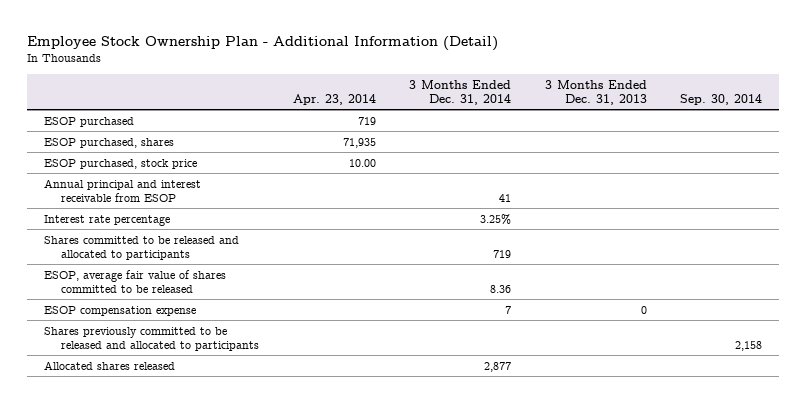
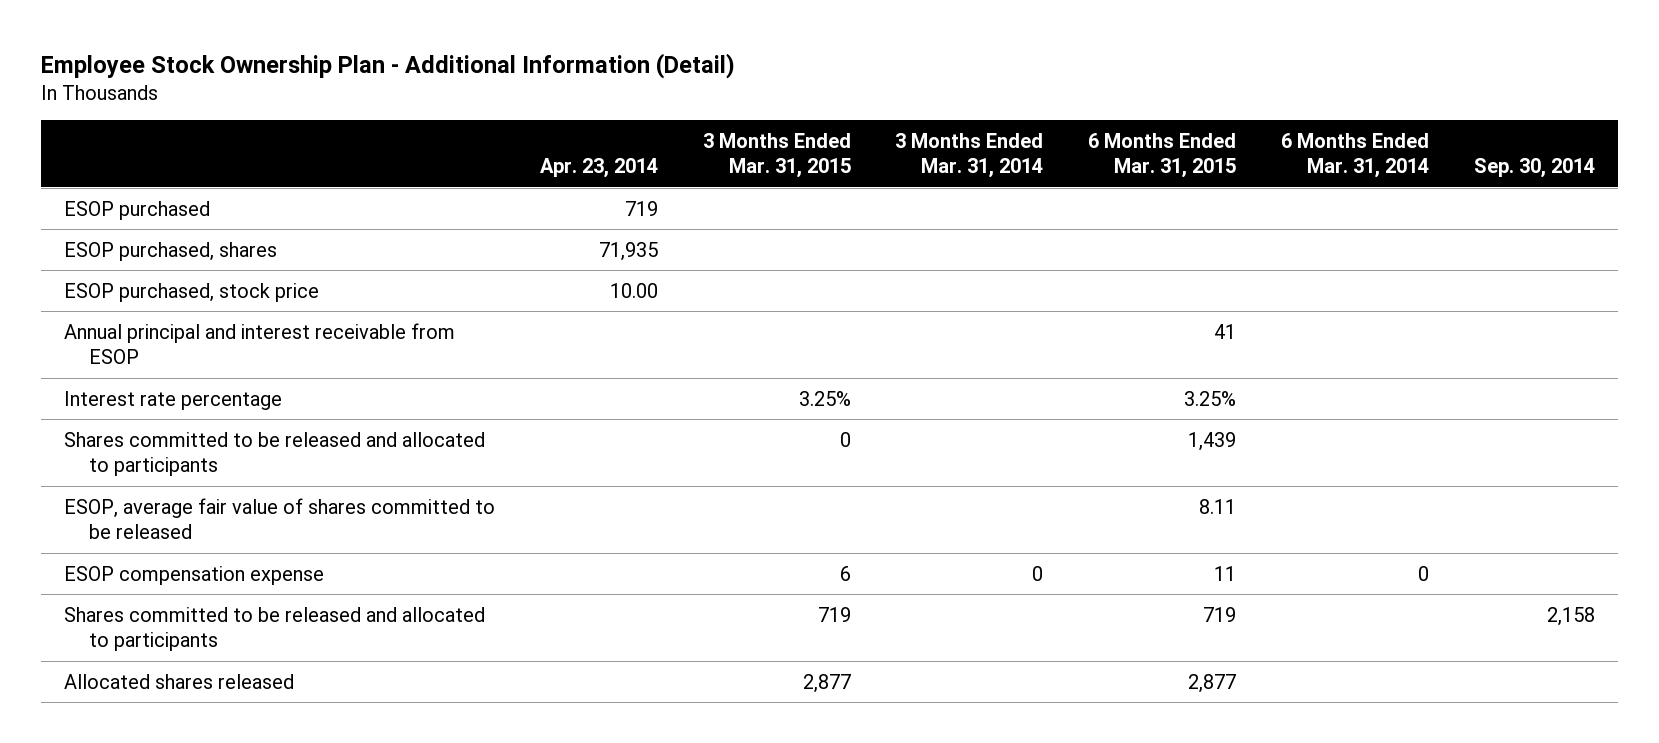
- | Apr. 23, 2014 | 3 Months Ended Dec. 31, 2014 | 3 Months Ended Dec. 31, 2013 | Sep. 30, 2014
+ | Apr. 23, 2014 | 3 Months Ended Mar. 31, 2015 | 3 Months Ended Mar. 31, 2014 | 6 Months Ended Mar. 31, 2015 | 6 Months Ended Mar. 31, 2014 | Sep. 30, 2014
- Shares previously committed to be released and allocated to participants | | | | 2,158
+ Shares committed to be released and allocated to participants | | 719 | | 719 | | 2,158

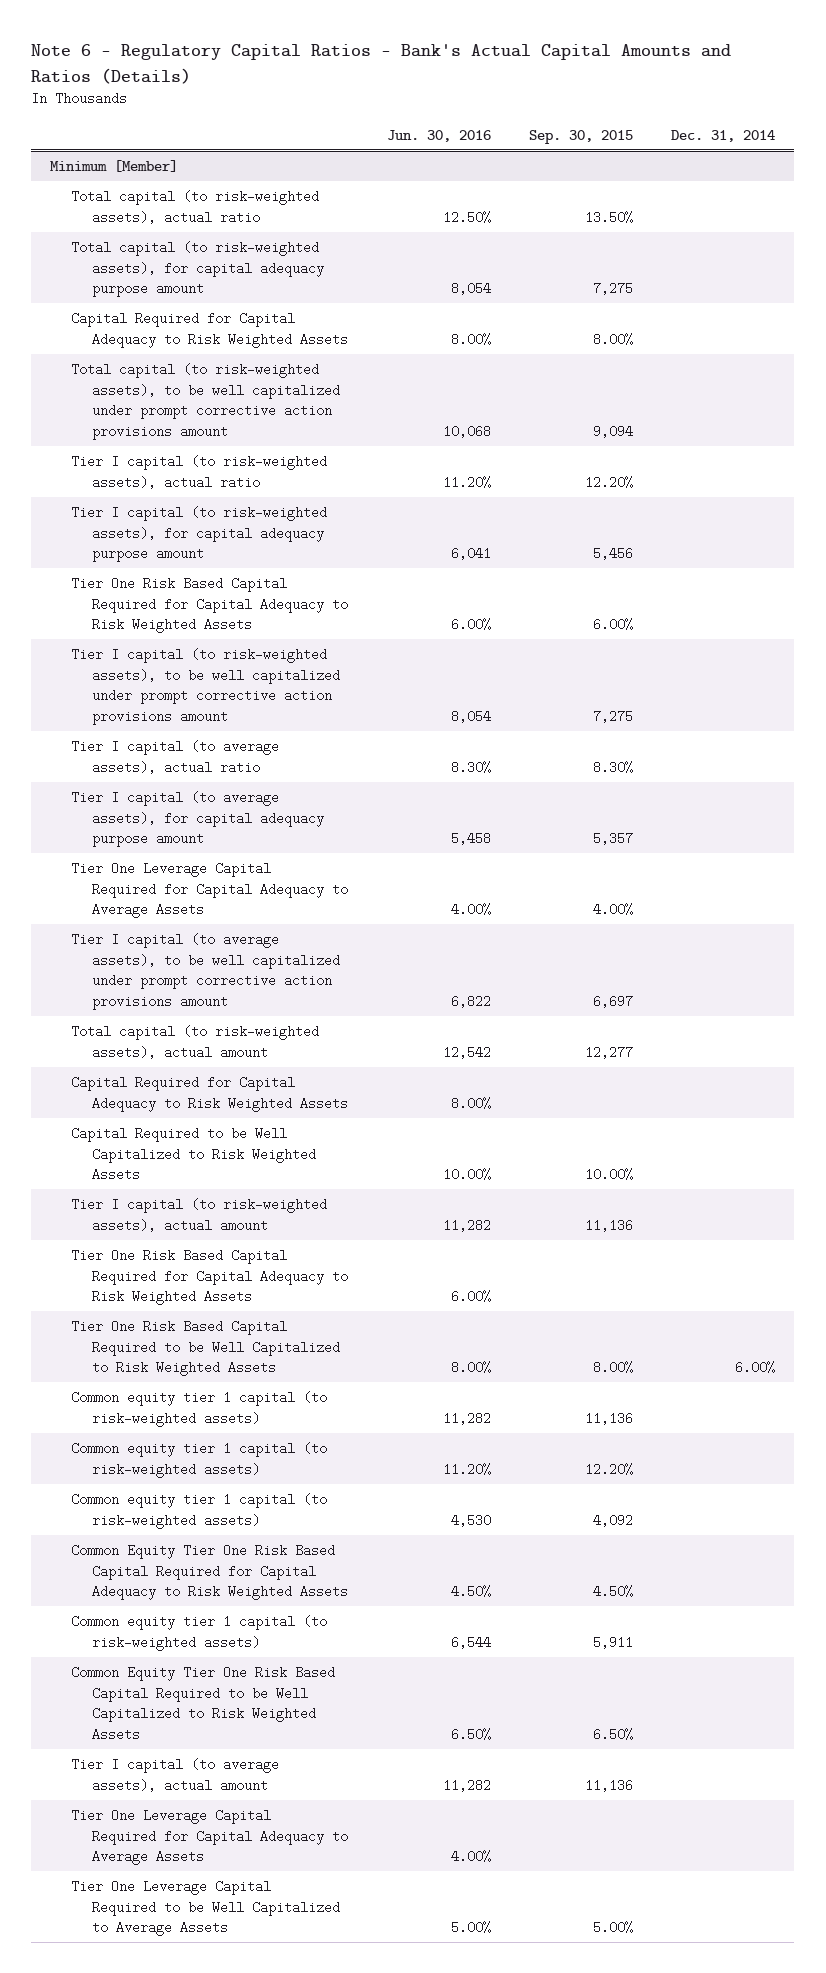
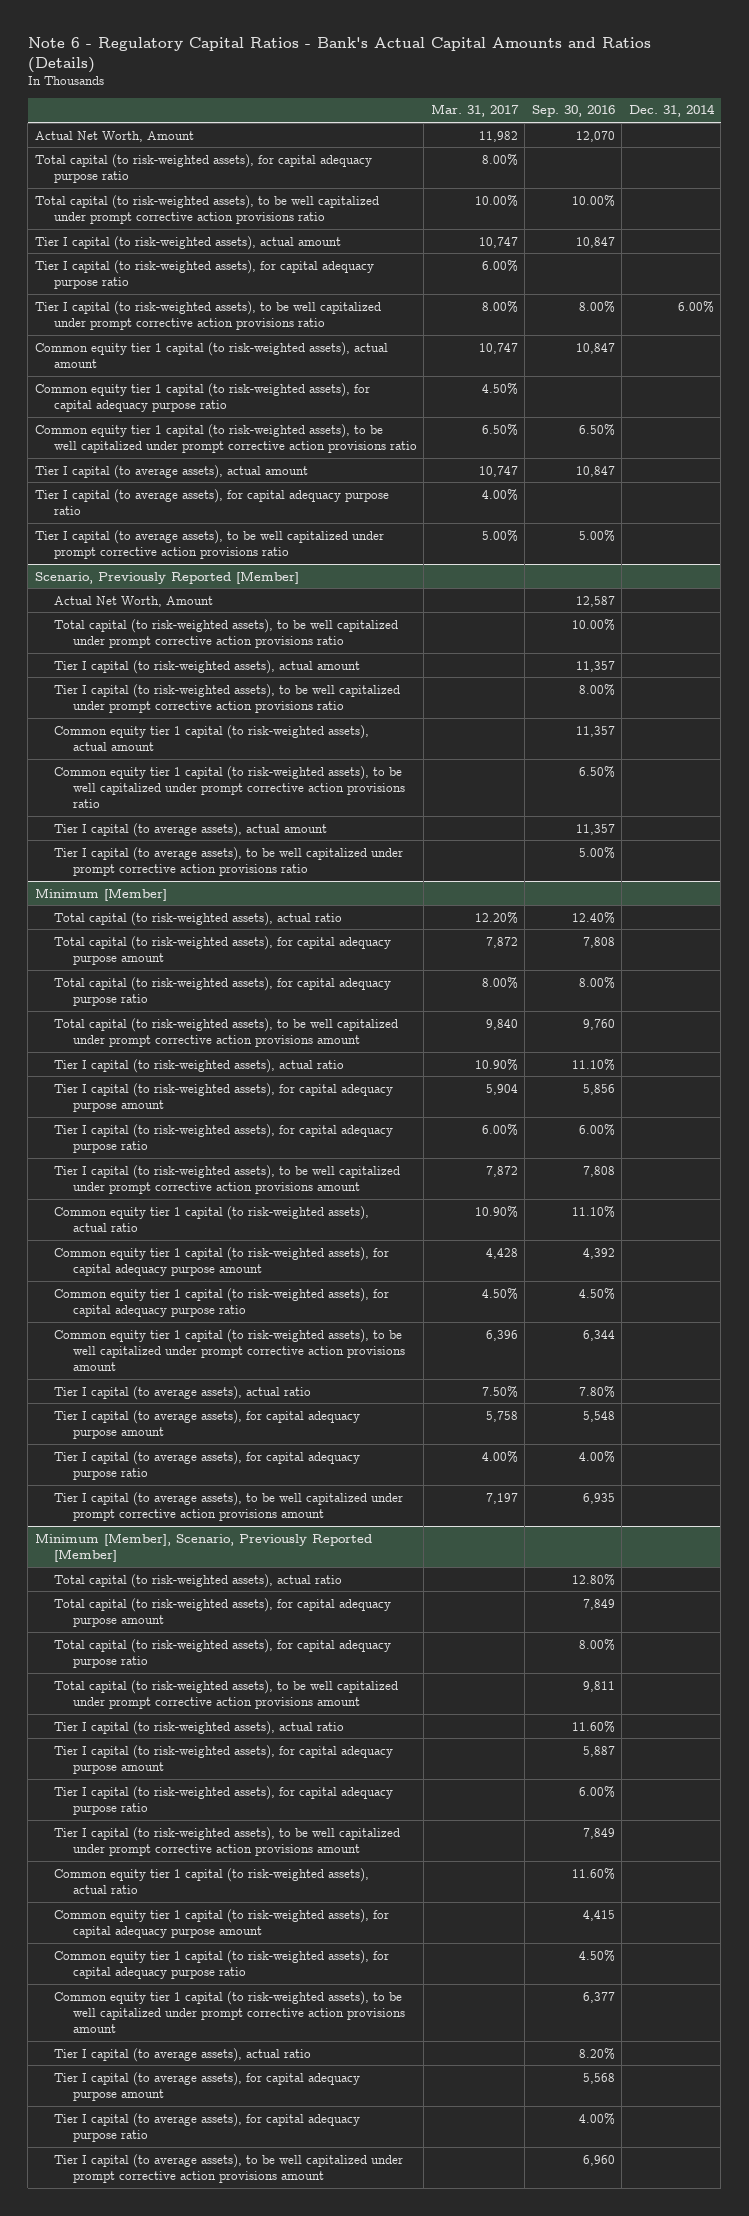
- | Jun. 30, 2016 | Sep. 30, 2015 | Dec. 31, 2014
+ | Mar. 31, 2017 | Sep. 30, 2016 | Dec. 31, 2014
+ Actual Net Worth, Amount | 11,982 | 12,070 |
+ Total capital (to risk-weighted assets), for capital adequacy purpose ratio | 8.00% | |
+ Total capital (to risk-weighted assets), to be well capitalized under prompt corrective action provisions ratio | 10.00% | 10.00% |
+ Tier I capital (to risk-weighted assets), actual amount | 10,747 | 10,847 |
+ Tier I capital (to risk-weighted assets), for capital adequacy purpose ratio | 6.00% | |
+ Tier I capital (to risk-weighted assets), to be well capitalized under prompt corrective action provisions ratio | 8.00% | 8.00% | 6.00%
+ Common equity tier 1 capital (to risk-weighted assets), actual amount | 10,747 | 10,847 |
+ Common equity tier 1 capital (to risk-weighted assets), for capital adequacy purpose ratio | 4.50% | |
+ Common equity tier 1 capital (to risk-weighted assets), to be well capitalized under prompt corrective action provisions ratio | 6.50% | 6.50% |
+ Tier I capital (to average assets), actual amount | 10,747 | 10,847 |
+ Tier I capital (to average assets), for capital adequacy purpose ratio | 4.00% | |
+ Tier I capital (to average assets), to be well capitalized under prompt corrective action provisions ratio | 5.00% | 5.00% |
+ Scenario, Previously Reported [Member]
+ Actual Net Worth, Amount | | 12,587 |
+ Total capital (to risk-weighted assets), to be well capitalized under prompt corrective action provisions ratio | | 10.00% |
+ Tier I capital (to risk-weighted assets), actual amount | | 11,357 |
+ Tier I capital (to risk-weighted assets), to be well capitalized under prompt corrective action provisions ratio | | 8.00% |
+ Common equity tier 1 capital (to risk-weighted assets), actual amount | | 11,357 |
+ Common equity tier 1 capital (to risk-weighted assets), to be well capitalized under prompt corrective action provisions ratio | | 6.50% |
+ Tier I capital (to average assets), actual amount | | 11,357 |
+ Tier I capital (to average assets), to be well capitalized under prompt corrective action provisions ratio | | 5.00% |
@ Minimum [Member]
- Capital Required for Capital Adequacy to Risk Weighted Assets | 8.00% | 8.00% |
+ Total capital (to risk-weighted assets), for capital adequacy purpose ratio | 8.00% | 8.00% |
- Tier One Risk Based Capital Required for Capital Adequacy to Risk Weighted Assets | 6.00% | 6.00% |
+ Tier I capital (to risk-weighted assets), for capital adequacy purpose ratio | 6.00% | 6.00% |
+ Common equity tier 1 capital (to risk-weighted assets), actual ratio | 10.90% | 11.10% |
+ Common equity tier 1 capital (to risk-weighted assets), for capital adequacy purpose amount | 4,428 | 4,392 |
+ Common equity tier 1 capital (to risk-weighted assets), for capital adequacy purpose ratio | 4.50% | 4.50% |
+ Common equity tier 1 capital (to risk-weighted assets), to be well capitalized under prompt corrective action provisions amount | 6,396 | 6,344 |
- Tier One Leverage Capital Required for Capital Adequacy to Average Assets | 4.00% | 4.00% |
+ Tier I capital (to average assets), for capital adequacy purpose ratio | 4.00% | 4.00% |
- Total capital (to risk-weighted assets), actual amount | 12,542 | 12,277 |
- Capital Required for Capital Adequacy to Risk Weighted Assets | 8.00% | |
- Capital Required to be Well Capitalized to Risk Weighted Assets | 10.00% | 10.00% |
- Tier I capital (to risk-weighted assets), actual amount | 11,282 | 11,136 |
- Tier One Risk Based Capital Required for Capital Adequacy to Risk Weighted Assets | 6.00% | |
- Tier One Risk Based Capital Required to be Well Capitalized to Risk Weighted Assets | 8.00% | 8.00% | 6.00%
- Common equity tier 1 capital (to risk-weighted assets) | 11,282 | 11,136 |
- Common equity tier 1 capital (to risk-weighted assets) | 11.20% | 12.20% |
- Common equity tier 1 capital (to risk-weighted assets) | 4,530 | 4,092 |
- Common Equity Tier One Risk Based Capital Required for Capital Adequacy to Risk Weighted Assets | 4.50% | 4.50% |
- Common equity tier 1 capital (to risk-weighted assets) | 6,544 | 5,911 |
- Common Equity Tier One Risk Based Capital Required to be Well Capitalized to Risk Weighted Assets | 6.50% | 6.50% |
- Tier I capital (to average assets), actual amount | 11,282 | 11,136 |
- Tier One Leverage Capital Required for Capital Adequacy to Average Assets | 4.00% | |
- Tier One Leverage Capital Required to be Well Capitalized to Average Assets | 5.00% | 5.00% |
+ Minimum [Member], Scenario, Previously Reported [Member]
+ Total capital (to risk-weighted assets), actual ratio | | 12.80% |
+ Total capital (to risk-weighted assets), for capital adequacy purpose amount | | 7,849 |
+ Total capital (to risk-weighted assets), for capital adequacy purpose ratio | | 8.00% |
+ Total capital (to risk-weighted assets), to be well capitalized under prompt corrective action provisions amount | | 9,811 |
+ Tier I capital (to risk-weighted assets), actual ratio | | 11.60% |
+ Tier I capital (to risk-weighted assets), for capital adequacy purpose amount | | 5,887 |
+ Tier I capital (to risk-weighted assets), for capital adequacy purpose ratio | | 6.00% |
+ Tier I capital (to risk-weighted assets), to be well capitalized under prompt corrective action provisions amount | | 7,849 |
+ Common equity tier 1 capital (to risk-weighted assets), actual ratio | | 11.60% |
+ Common equity tier 1 capital (to risk-weighted assets), for capital adequacy purpose amount | | 4,415 |
+ Common equity tier 1 capital (to risk-weighted assets), for capital adequacy purpose ratio | | 4.50% |
+ Common equity tier 1 capital (to risk-weighted assets), to be well capitalized under prompt corrective action provisions amount | | 6,377 |
+ Tier I capital (to average assets), actual ratio | | 8.20% |
+ Tier I capital (to average assets), for capital adequacy purpose amount | | 5,568 |
+ Tier I capital (to average assets), for capital adequacy purpose ratio | | 4.00% |
+ Tier I capital (to average assets), to be well capitalized under prompt corrective action provisions amount | | 6,960 |

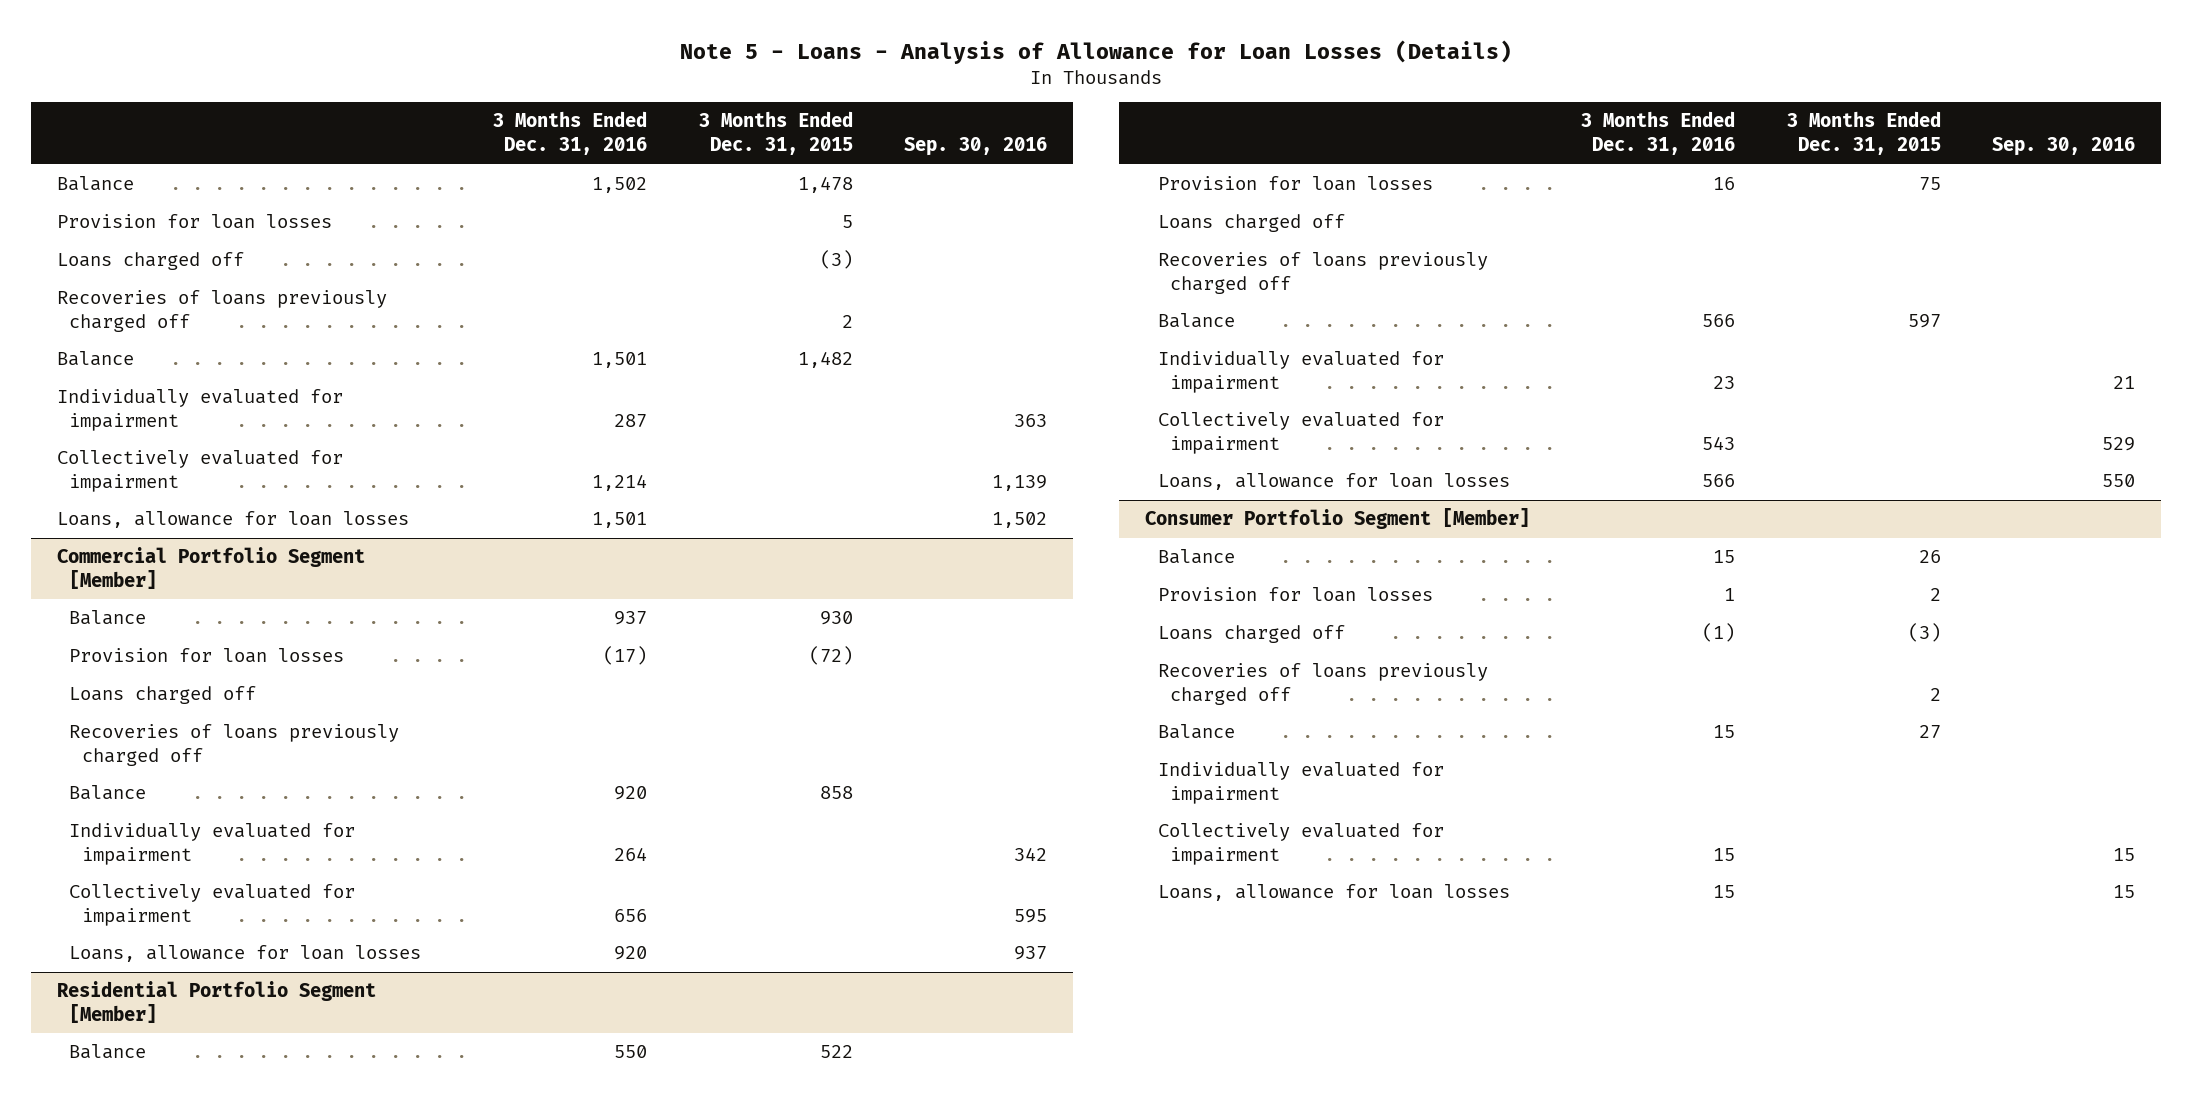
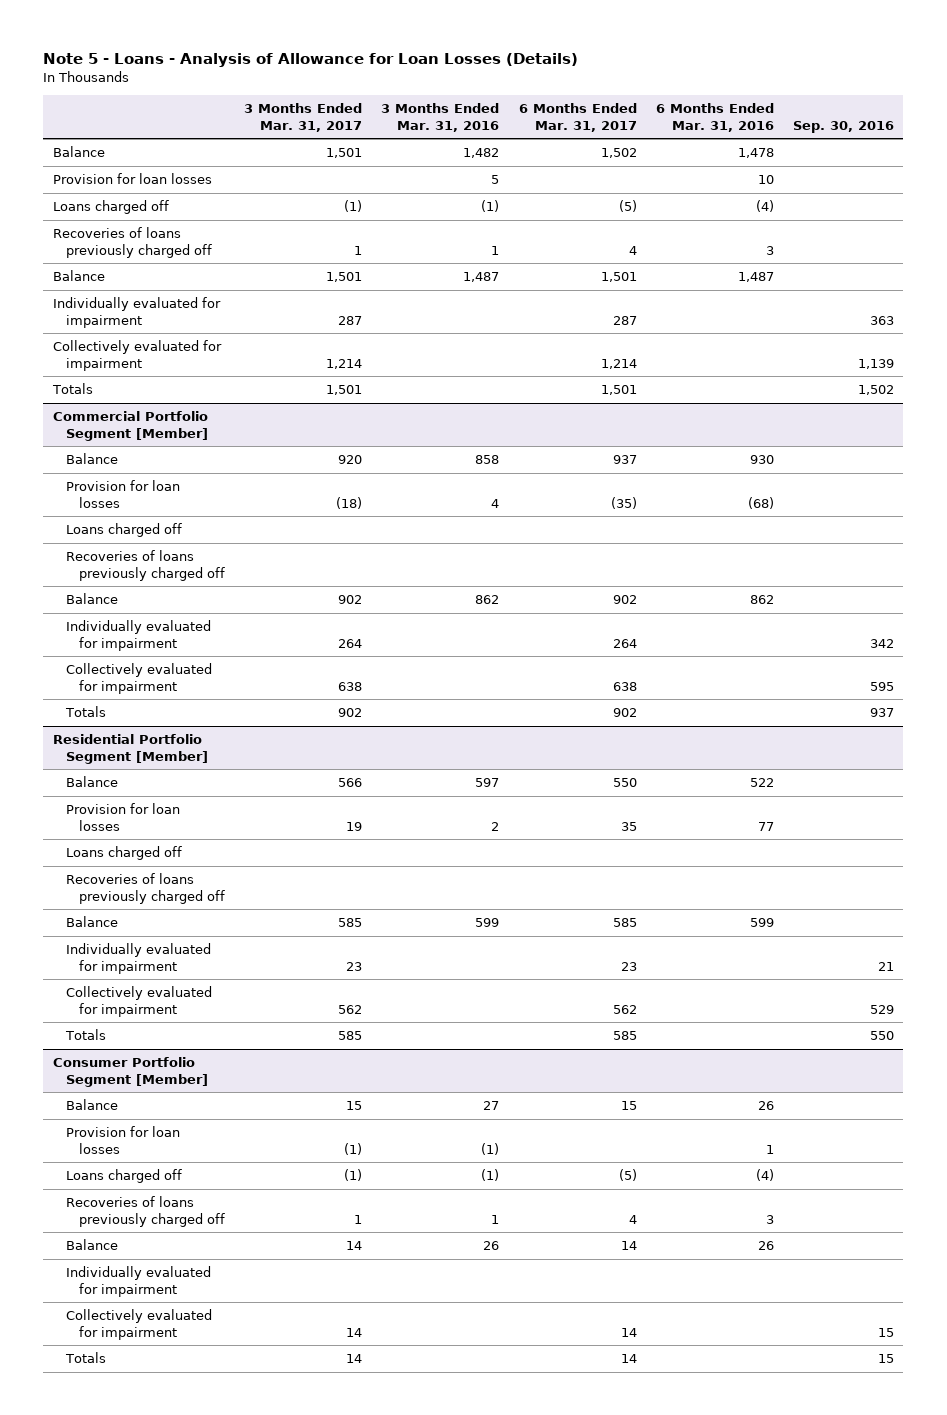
- | 3 Months Ended Dec. 31, 2016 | 3 Months Ended Dec. 31, 2015 | Sep. 30, 2016
+ | 3 Months Ended Mar. 31, 2017 | 3 Months Ended Mar. 31, 2016 | 6 Months Ended Mar. 31, 2017 | 6 Months Ended Mar. 31, 2016 | Sep. 30, 2016
- Loans, allowance for loan losses | 1,501 | | 1,502
+ Totals | 1,501 | | 1,501 | | 1,502
@ Commercial Portfolio Segment [Member]
- Loans, allowance for loan losses | 920 | | 937
+ Totals | 902 | | 902 | | 937
@ Residential Portfolio Segment [Member]
- Loans, allowance for loan losses | 566 | | 550
+ Totals | 585 | | 585 | | 550
@ Consumer Portfolio Segment [Member]
- Loans, allowance for loan losses | 15 | | 15
+ Totals | 14 | | 14 | | 15

